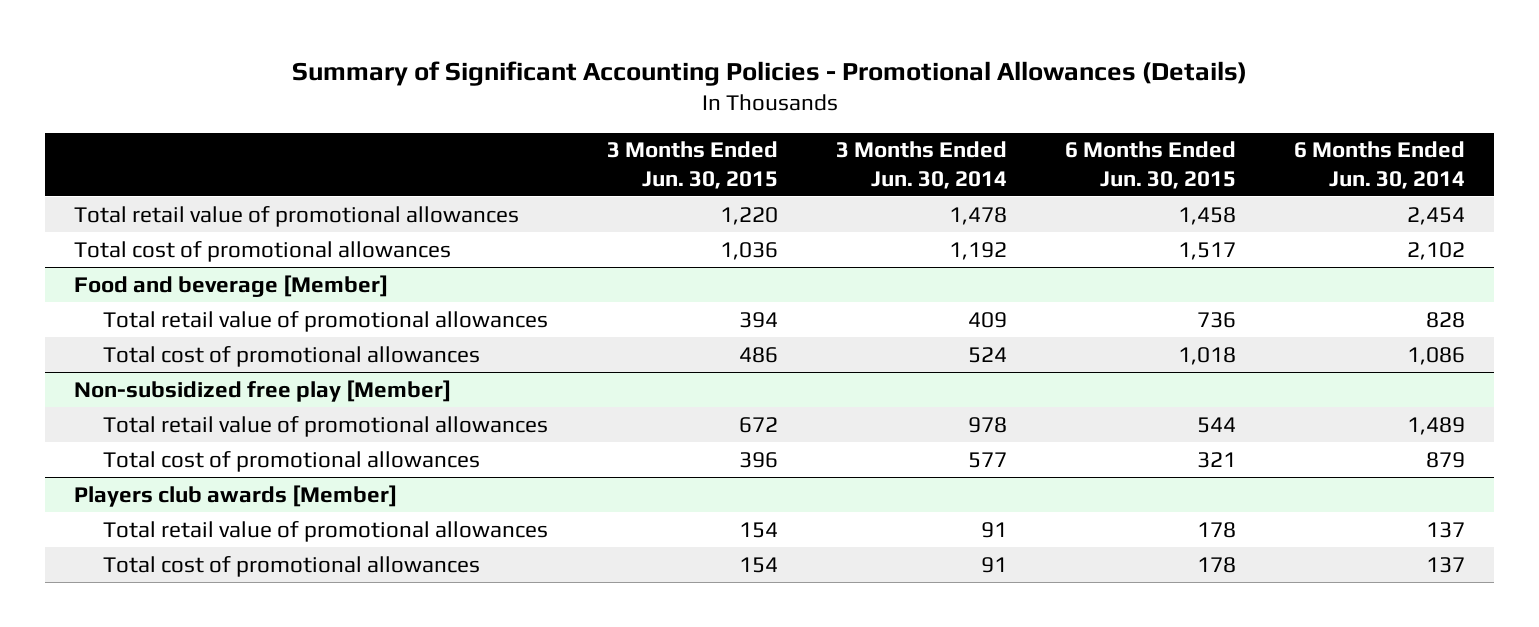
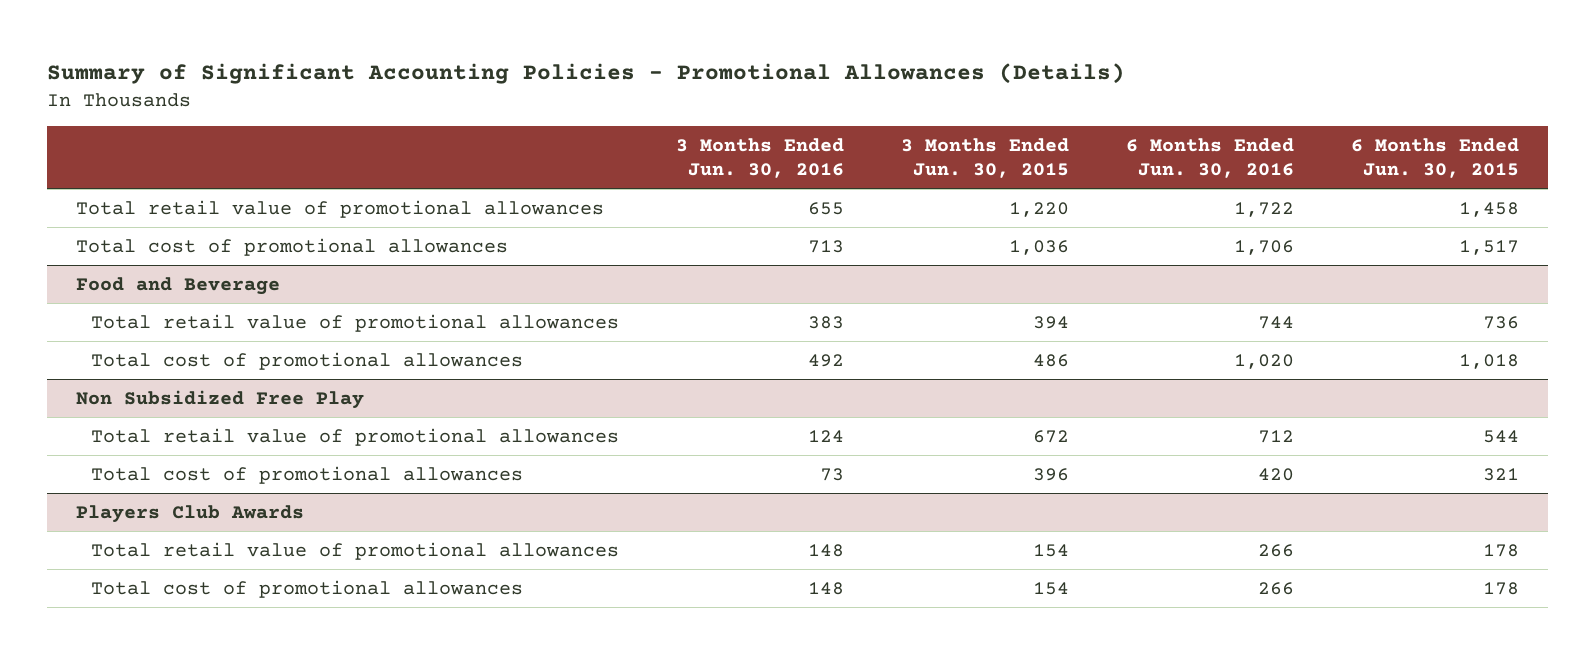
- | 3 Months Ended Jun. 30, 2015 | 3 Months Ended Jun. 30, 2014 | 6 Months Ended Jun. 30, 2015 | 6 Months Ended Jun. 30, 2014
+ | 3 Months Ended Jun. 30, 2016 | 3 Months Ended Jun. 30, 2015 | 6 Months Ended Jun. 30, 2016 | 6 Months Ended Jun. 30, 2015
- Food and beverage [Member]
+ Food and Beverage
- Non-subsidized free play [Member]
+ Non Subsidized Free Play
- Players club awards [Member]
+ Players Club Awards

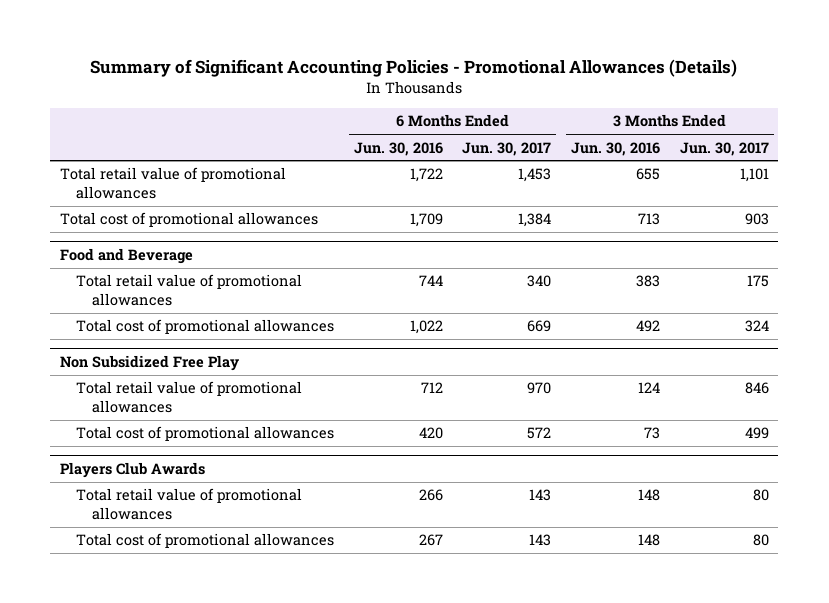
- | 3 Months Ended Jun. 30, 2016 | 3 Months Ended Jun. 30, 2015 | 6 Months Ended Jun. 30, 2016 | 6 Months Ended Jun. 30, 2015
+ | 6 Months Ended Jun. 30, 2016 | 6 Months Ended Jun. 30, 2017 | 3 Months Ended Jun. 30, 2016 | 3 Months Ended Jun. 30, 2017
- Total cost of promotional allowances | 713 | 1,036 | 1,706 | 1,517
+ Total cost of promotional allowances | 1,709 | 1,384 | 713 | 903
@ Food and Beverage
- Total cost of promotional allowances | 492 | 486 | 1,020 | 1,018
+ Total cost of promotional allowances | 1,022 | 669 | 492 | 324
@ Players Club Awards
- Total cost of promotional allowances | 148 | 154 | 266 | 178
+ Total cost of promotional allowances | 267 | 143 | 148 | 80

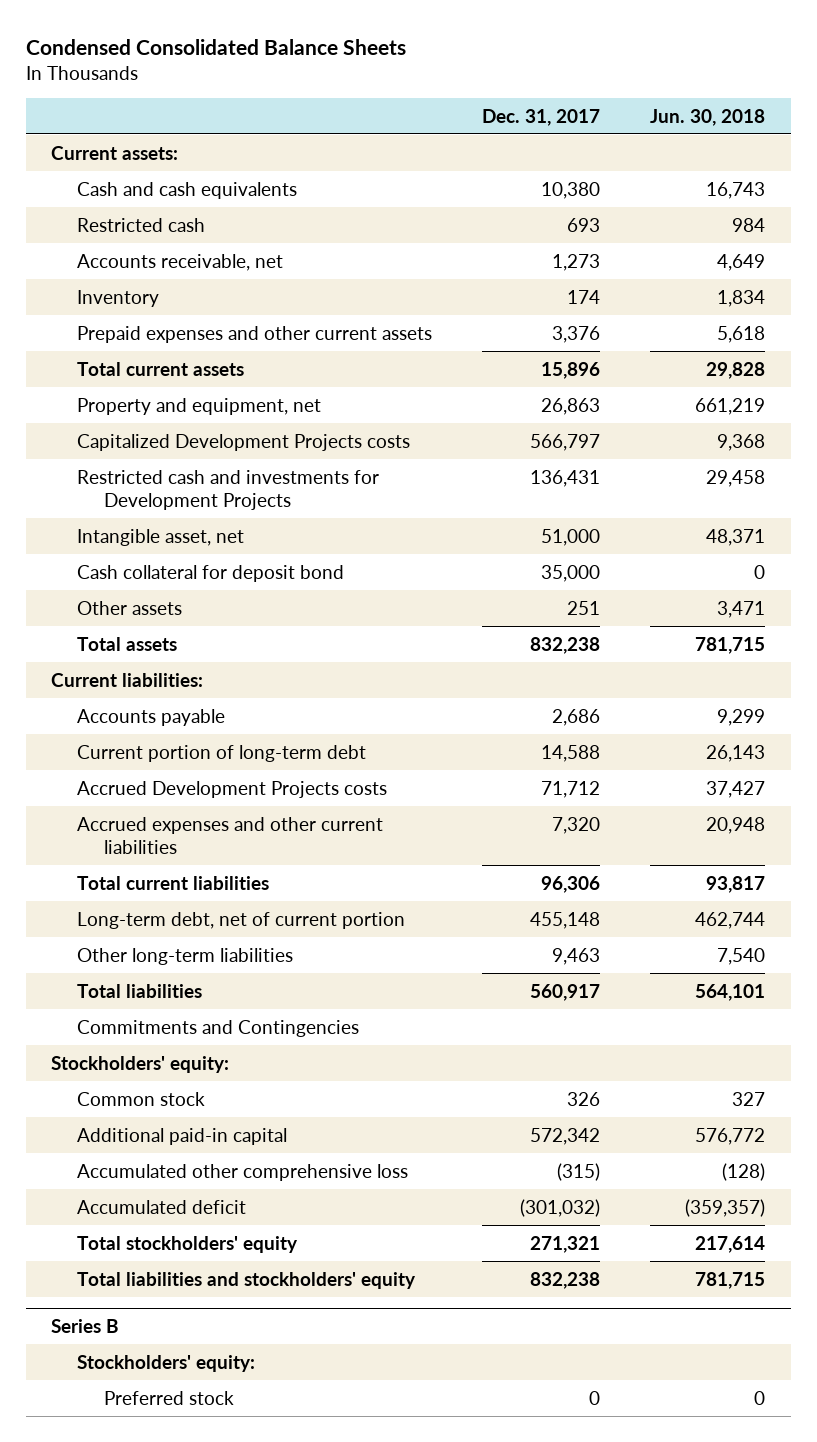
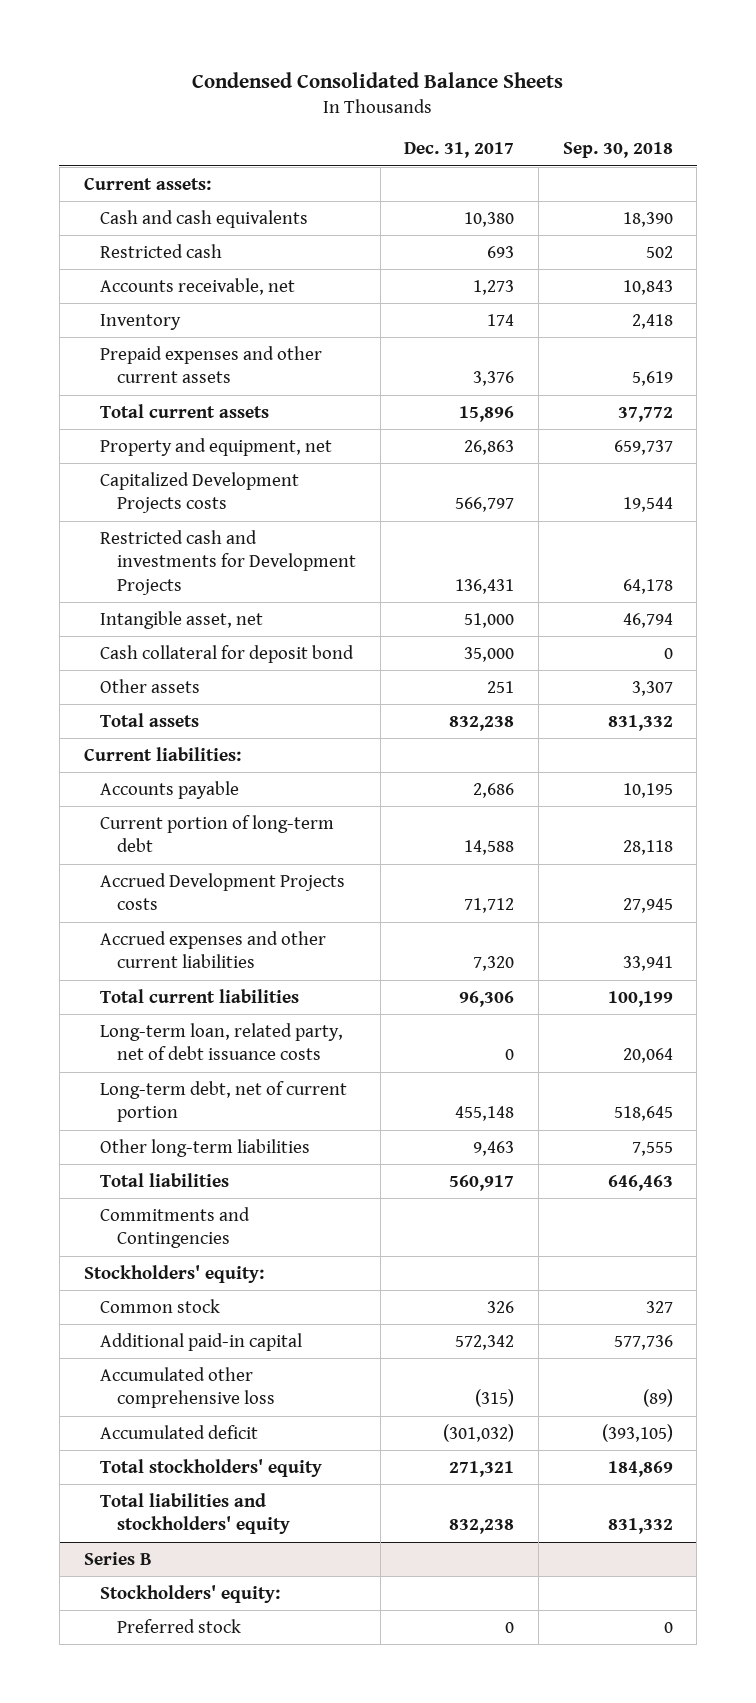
- | Dec. 31, 2017 | Jun. 30, 2018
+ | Dec. 31, 2017 | Sep. 30, 2018
+ Long-term loan, related party, net of debt issuance costs | 0 | 20,064

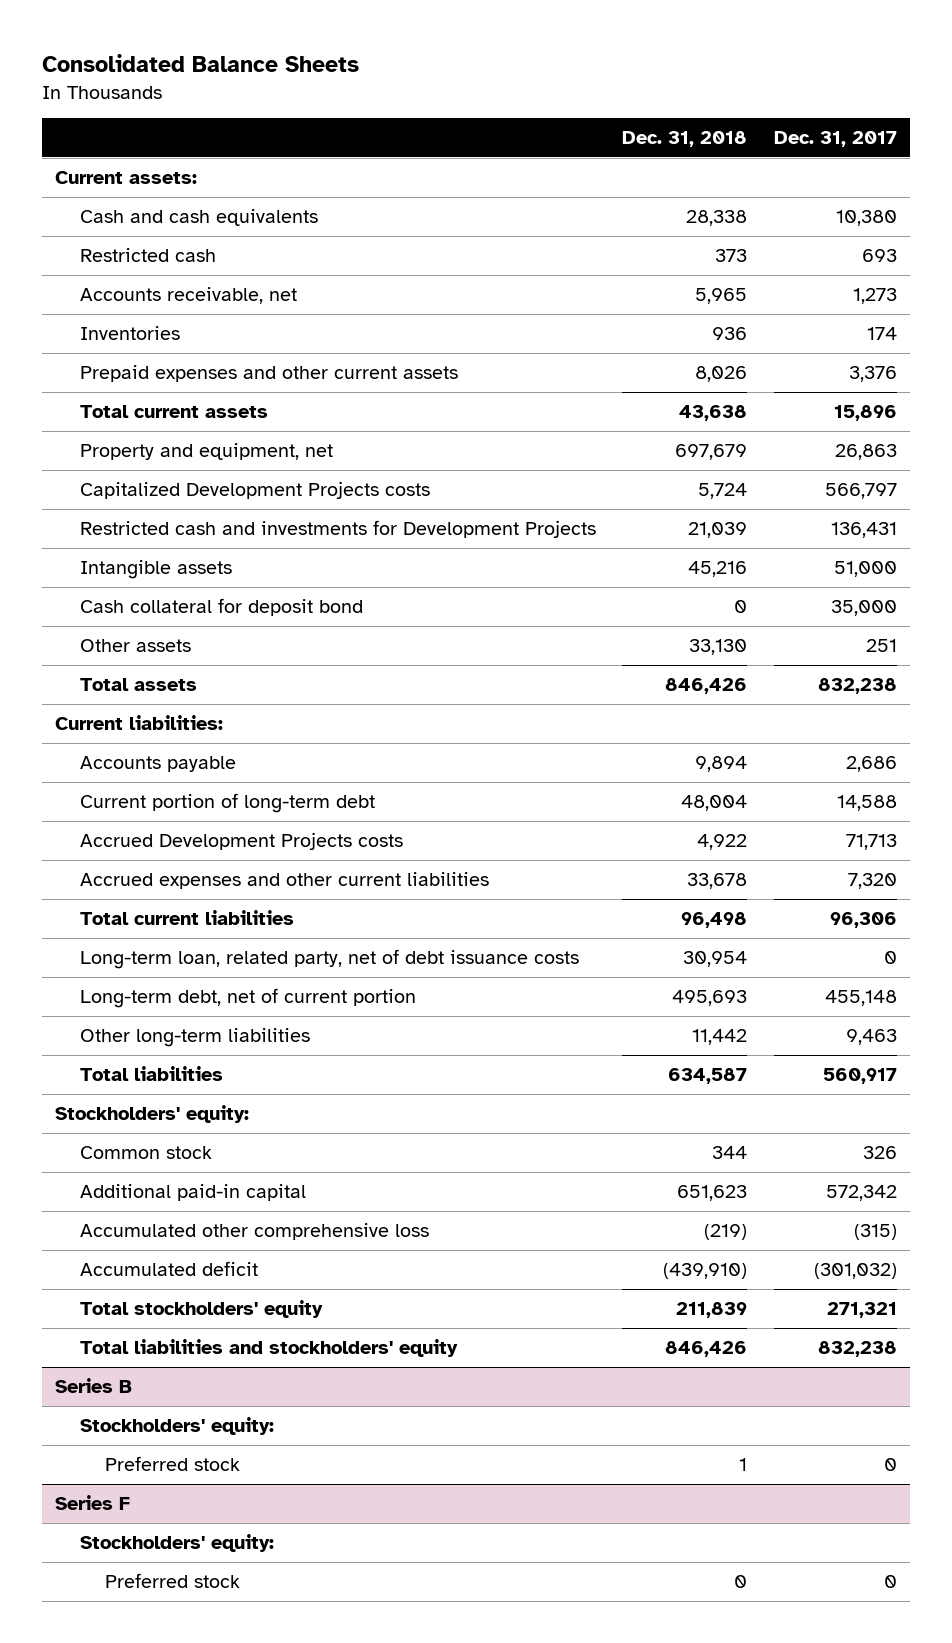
- Condensed Consolidated Balance Sheets
+ Consolidated Balance Sheets
- | Dec. 31, 2017 | Sep. 30, 2018
+ | Dec. 31, 2018 | Dec. 31, 2017
- Inventory | 174 | 2,418
+ Inventories | 936 | 174
- Intangible asset, net | 51,000 | 46,794
+ Intangible assets | 45,216 | 51,000
- Accrued Development Projects costs | 71,712 | 27,945
+ Accrued Development Projects costs | 4,922 | 71,713
- Commitments and Contingencies
+ Series F
+ Stockholders' equity:
+ Preferred stock | 0 | 0

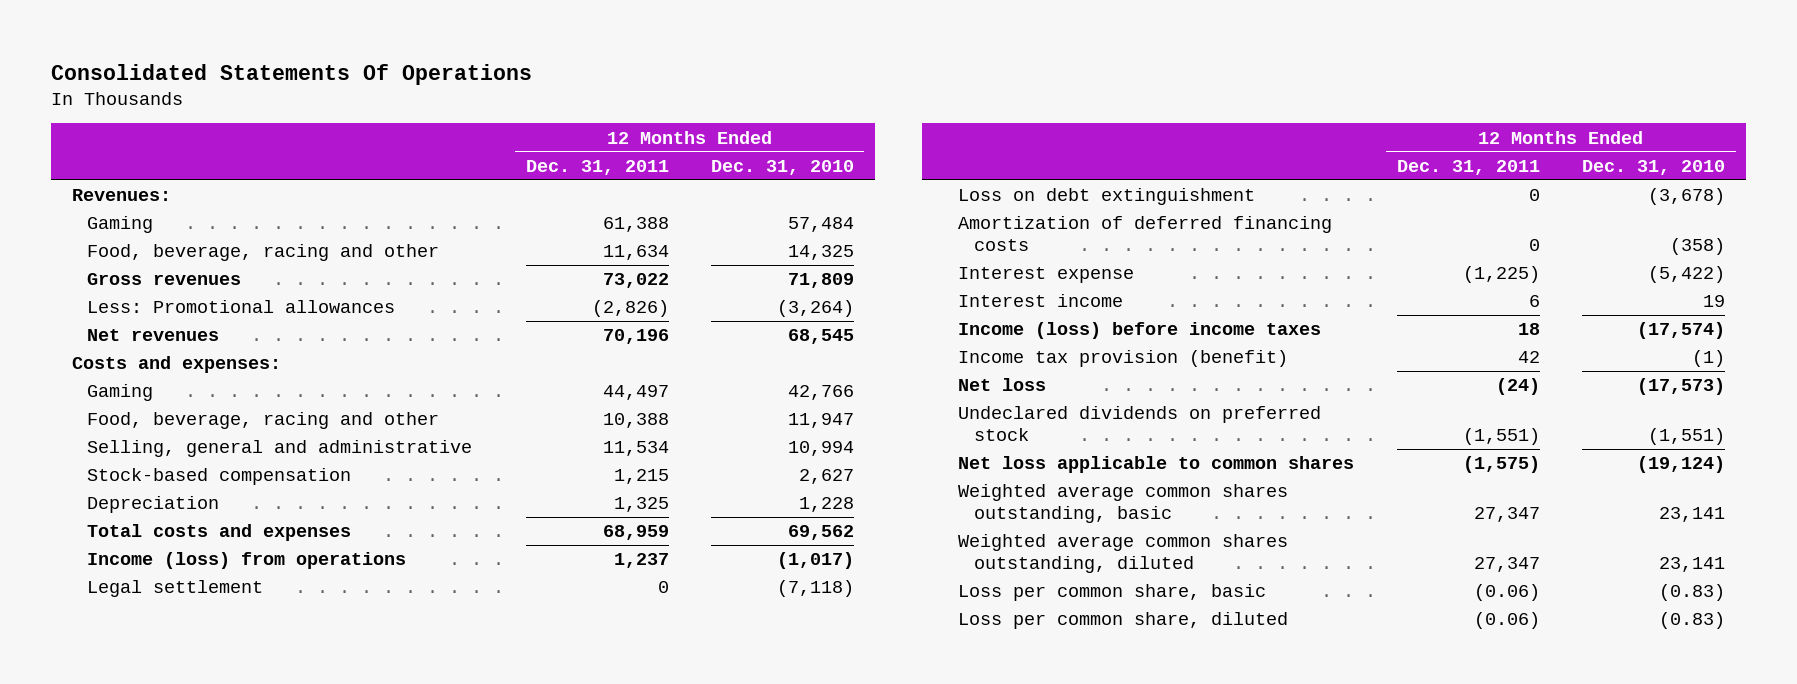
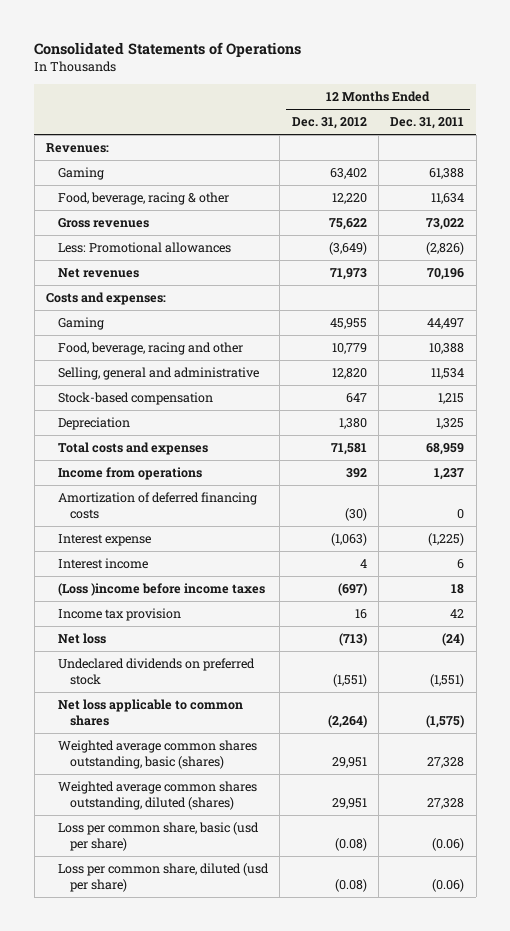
- Consolidated Statements Of Operations
+ Consolidated Statements of Operations
- | 12 Months Ended Dec. 31, 2011 | 12 Months Ended Dec. 31, 2010
+ | 12 Months Ended Dec. 31, 2012 | 12 Months Ended Dec. 31, 2011
- Food, beverage, racing and other | 11,634 | 14,325
+ Food, beverage, racing & other | 12,220 | 11,634
- Income (loss) from operations | 1,237 | (1,017)
- Legal settlement | 0 | (7,118)
- Loss on debt extinguishment | 0 | (3,678)
+ Income from operations | 392 | 1,237
- Income (loss) before income taxes | 18 | (17,574)
- Income tax provision (benefit) | 42 | (1)
+ (Loss )income before income taxes | (697) | 18
+ Income tax provision | 16 | 42
- Weighted average common shares outstanding, basic | 27,347 | 23,141
- Weighted average common shares outstanding, diluted | 27,347 | 23,141
- Loss per common share, basic | (0.06) | (0.83)
- Loss per common share, diluted | (0.06) | (0.83)
+ Weighted average common shares outstanding, basic (shares) | 29,951 | 27,328
+ Weighted average common shares outstanding, diluted (shares) | 29,951 | 27,328
+ Loss per common share, basic (usd per share) | (0.08) | (0.06)
+ Loss per common share, diluted (usd per share) | (0.08) | (0.06)

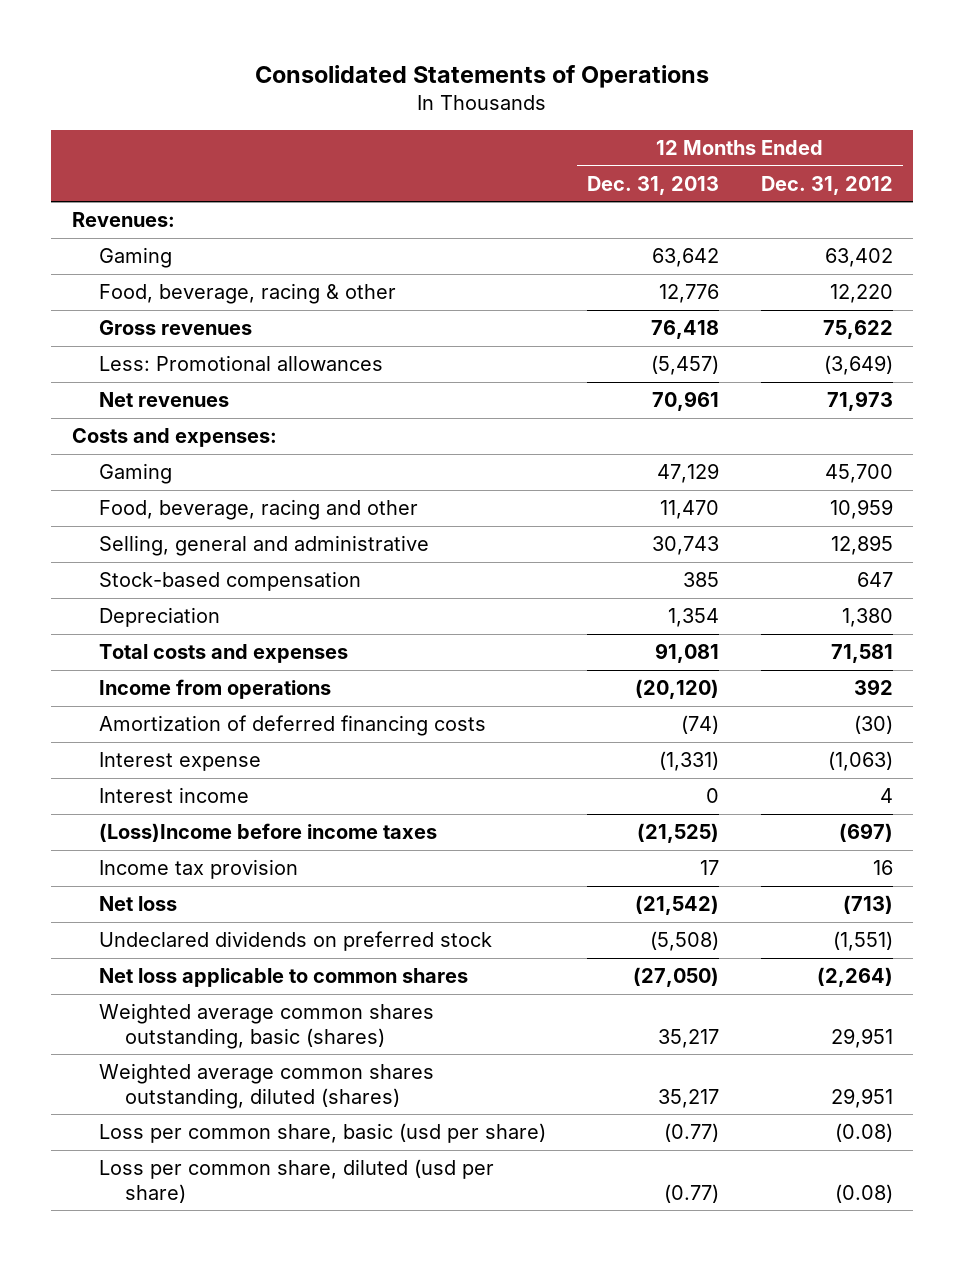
- | 12 Months Ended Dec. 31, 2012 | 12 Months Ended Dec. 31, 2011
+ | 12 Months Ended Dec. 31, 2013 | 12 Months Ended Dec. 31, 2012
- Gaming | 45,955 | 44,497
- Food, beverage, racing and other | 10,779 | 10,388
- Selling, general and administrative | 12,820 | 11,534
+ Gaming | 47,129 | 45,700
+ Food, beverage, racing and other | 11,470 | 10,959
+ Selling, general and administrative | 30,743 | 12,895
- (Loss )income before income taxes | (697) | 18
+ (Loss)Income before income taxes | (21,525) | (697)

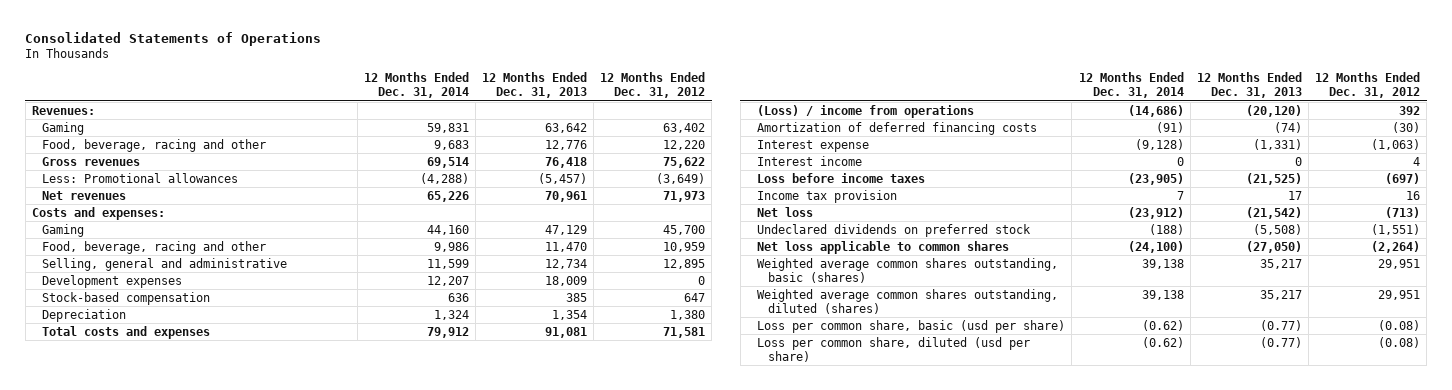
- | 12 Months Ended Dec. 31, 2013 | 12 Months Ended Dec. 31, 2012
+ | 12 Months Ended Dec. 31, 2014 | 12 Months Ended Dec. 31, 2013 | 12 Months Ended Dec. 31, 2012
- Food, beverage, racing & other | 12,776 | 12,220
+ Food, beverage, racing and other | 9,683 | 12,776 | 12,220
- Selling, general and administrative | 30,743 | 12,895
+ Selling, general and administrative | 11,599 | 12,734 | 12,895
+ Development expenses | 12,207 | 18,009 | 0
- Income from operations | (20,120) | 392
+ (Loss) / income from operations | (14,686) | (20,120) | 392
- (Loss)Income before income taxes | (21,525) | (697)
+ Loss before income taxes | (23,905) | (21,525) | (697)

